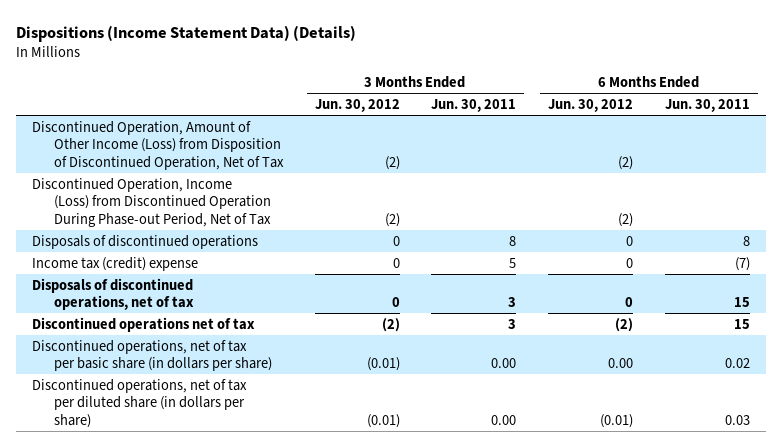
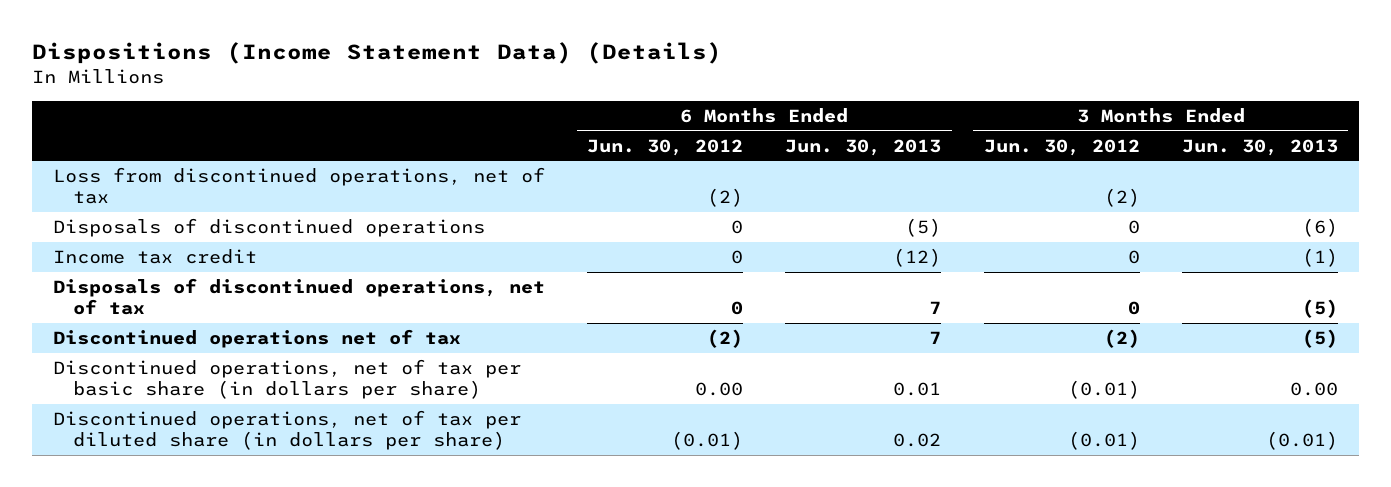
- | 3 Months Ended Jun. 30, 2012 | 3 Months Ended Jun. 30, 2011 | 6 Months Ended Jun. 30, 2012 | 6 Months Ended Jun. 30, 2011
+ | 6 Months Ended Jun. 30, 2012 | 6 Months Ended Jun. 30, 2013 | 3 Months Ended Jun. 30, 2012 | 3 Months Ended Jun. 30, 2013
- Discontinued Operation, Amount of Other Income (Loss) from Disposition of Discontinued Operation, Net of Tax | (2) | | (2) |
- Discontinued Operation, Income (Loss) from Discontinued Operation During Phase-out Period, Net of Tax | (2) | | (2) |
+ Loss from discontinued operations, net of tax | (2) | | (2) |
- Income tax (credit) expense | 0 | 5 | 0 | (7)
+ Income tax credit | 0 | (12) | 0 | (1)

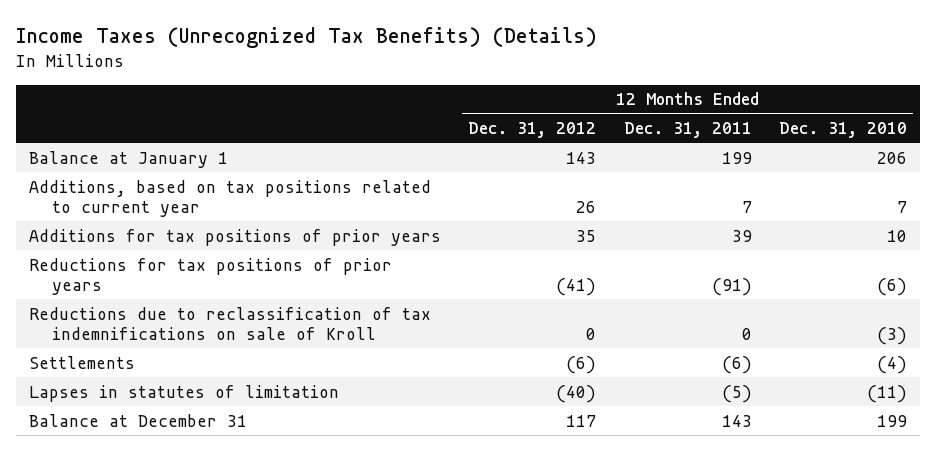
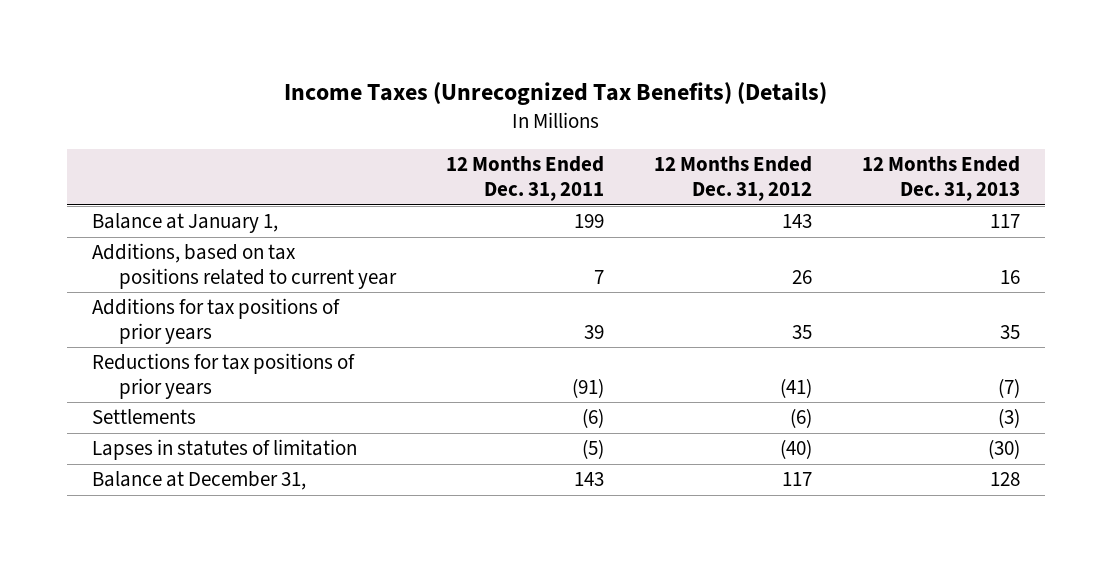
- | 12 Months Ended Dec. 31, 2012 | 12 Months Ended Dec. 31, 2011 | 12 Months Ended Dec. 31, 2010
+ | 12 Months Ended Dec. 31, 2011 | 12 Months Ended Dec. 31, 2012 | 12 Months Ended Dec. 31, 2013
- Balance at January 1 | 143 | 199 | 206
+ Balance at January 1, | 199 | 143 | 117
- Reductions due to reclassification of tax indemnifications on sale of Kroll | 0 | 0 | (3)
- Balance at December 31 | 117 | 143 | 199
+ Balance at December 31, | 143 | 117 | 128

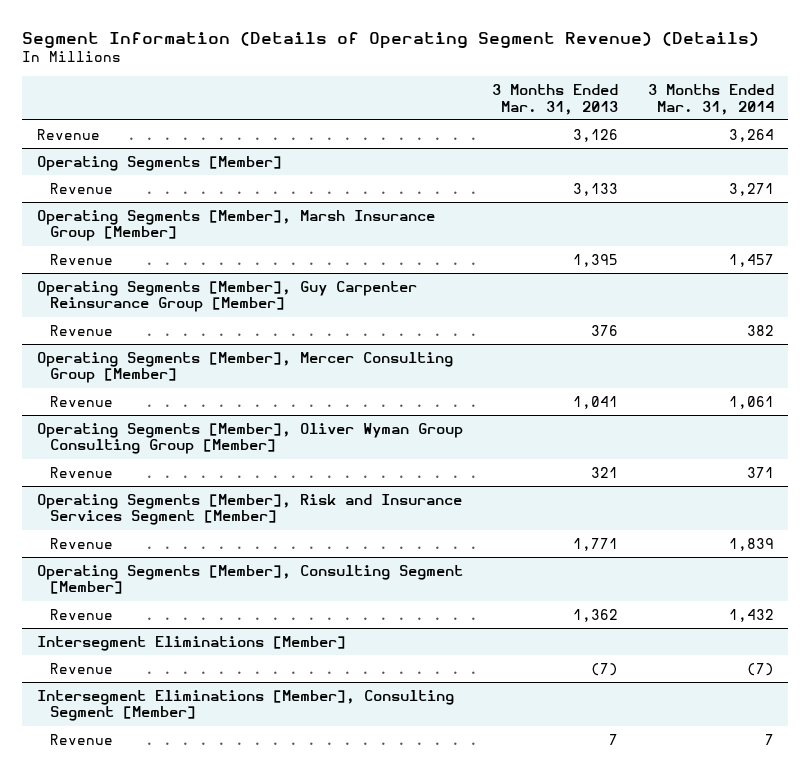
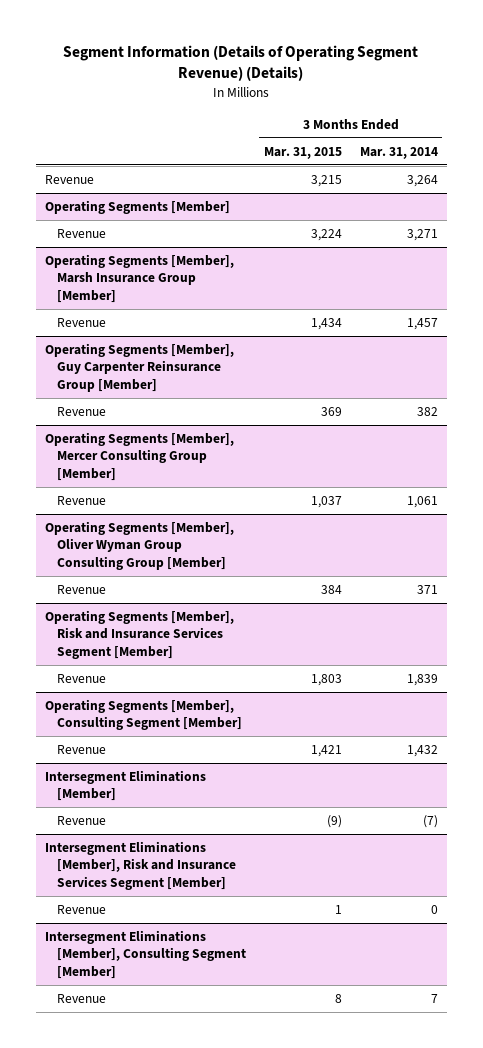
- | 3 Months Ended Mar. 31, 2013 | 3 Months Ended Mar. 31, 2014
+ | 3 Months Ended Mar. 31, 2015 | 3 Months Ended Mar. 31, 2014
+ Intersegment Eliminations [Member], Risk and Insurance Services Segment [Member]
+ Revenue | 1 | 0

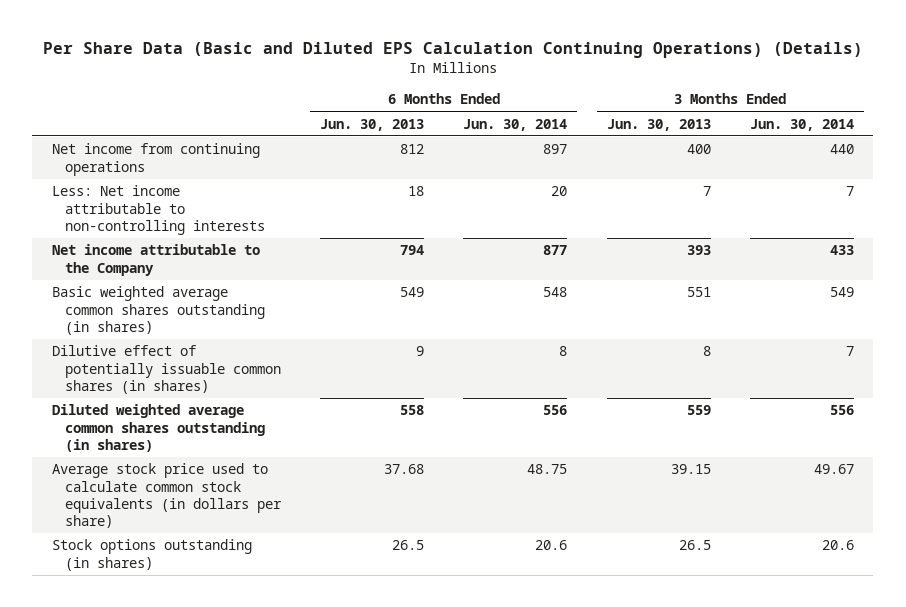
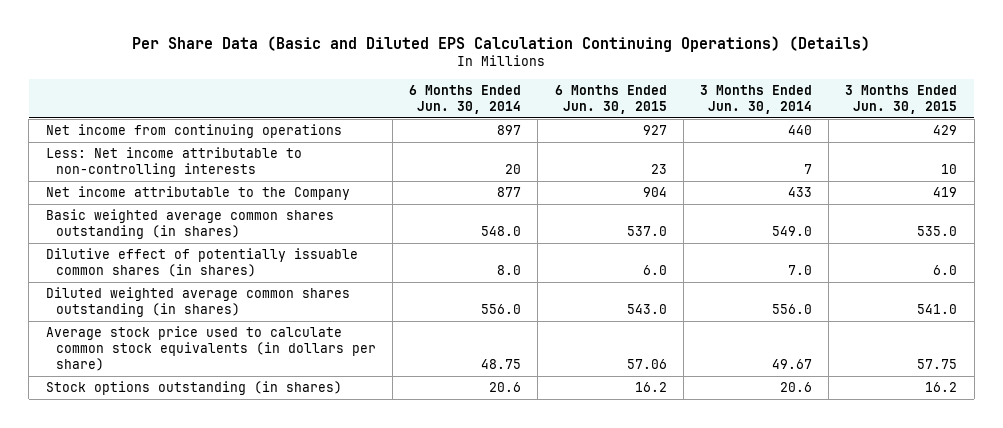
- | 6 Months Ended Jun. 30, 2013 | 6 Months Ended Jun. 30, 2014 | 3 Months Ended Jun. 30, 2013 | 3 Months Ended Jun. 30, 2014
+ | 6 Months Ended Jun. 30, 2014 | 6 Months Ended Jun. 30, 2015 | 3 Months Ended Jun. 30, 2014 | 3 Months Ended Jun. 30, 2015
- Basic weighted average common shares outstanding (in shares) | 549 | 548 | 551 | 549
- Dilutive effect of potentially issuable common shares (in shares) | 9 | 8 | 8 | 7
- Diluted weighted average common shares outstanding (in shares) | 558 | 556 | 559 | 556
+ Basic weighted average common shares outstanding (in shares) | 548.0 | 537.0 | 549.0 | 535.0
+ Dilutive effect of potentially issuable common shares (in shares) | 8.0 | 6.0 | 7.0 | 6.0
+ Diluted weighted average common shares outstanding (in shares) | 556.0 | 543.0 | 556.0 | 541.0

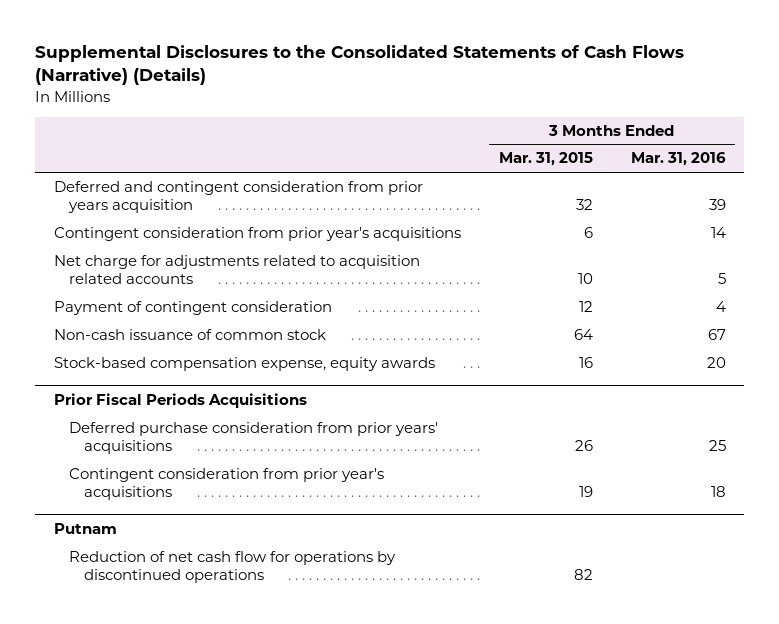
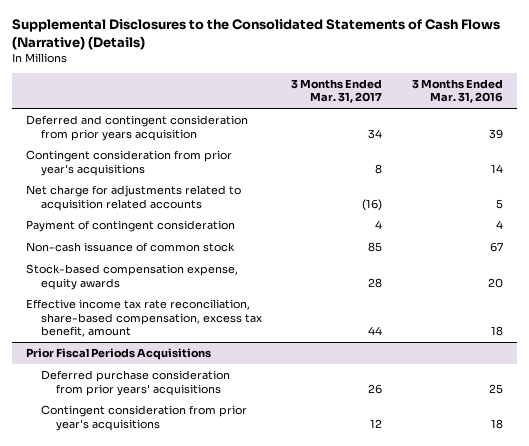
- | 3 Months Ended Mar. 31, 2015 | 3 Months Ended Mar. 31, 2016
+ | 3 Months Ended Mar. 31, 2017 | 3 Months Ended Mar. 31, 2016
+ Effective income tax rate reconciliation, share-based compensation, excess tax benefit, amount | 44 | 18
- Putnam
- Reduction of net cash flow for operations by discontinued operations | 82 |

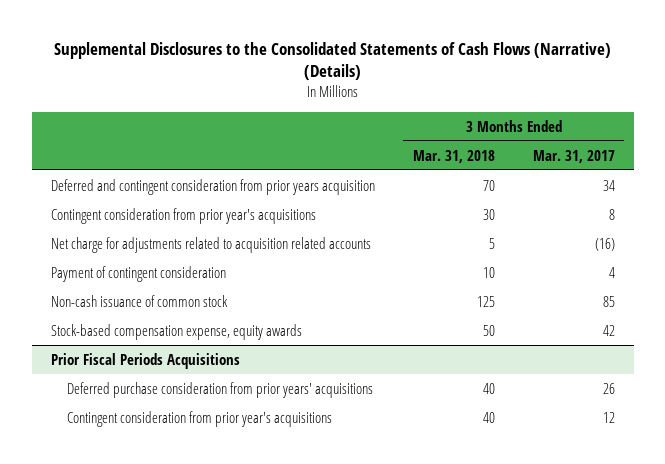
- | 3 Months Ended Mar. 31, 2017 | 3 Months Ended Mar. 31, 2016
+ | 3 Months Ended Mar. 31, 2018 | 3 Months Ended Mar. 31, 2017
- Stock-based compensation expense, equity awards | 28 | 20
- Effective income tax rate reconciliation, share-based compensation, excess tax benefit, amount | 44 | 18
+ Stock-based compensation expense, equity awards | 50 | 42

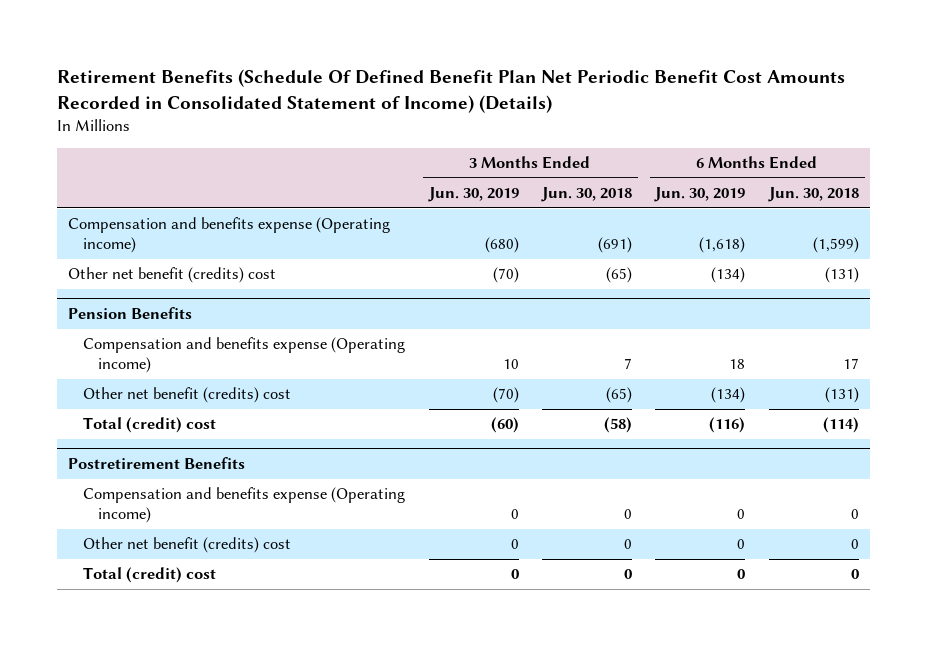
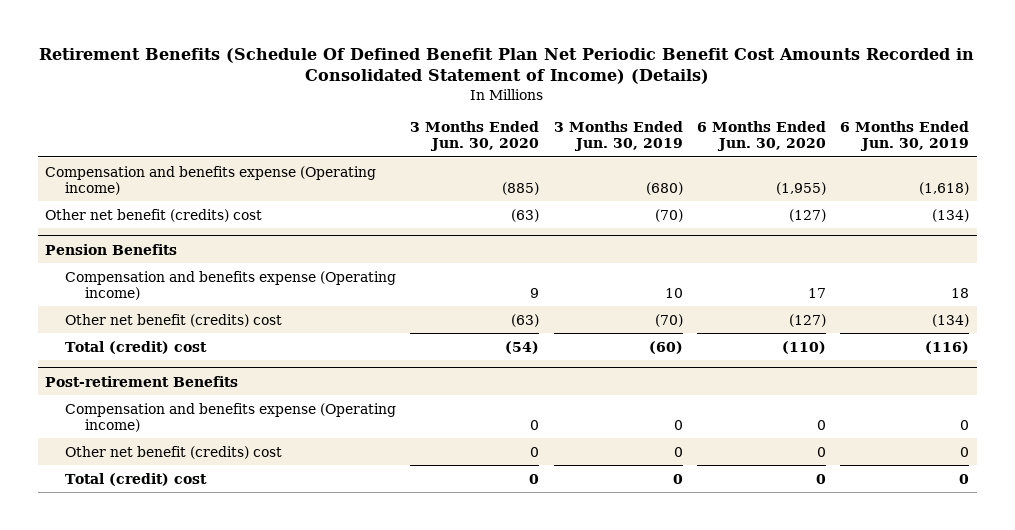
- | 3 Months Ended Jun. 30, 2019 | 3 Months Ended Jun. 30, 2018 | 6 Months Ended Jun. 30, 2019 | 6 Months Ended Jun. 30, 2018
+ | 3 Months Ended Jun. 30, 2020 | 3 Months Ended Jun. 30, 2019 | 6 Months Ended Jun. 30, 2020 | 6 Months Ended Jun. 30, 2019
- Postretirement Benefits
+ Post-retirement Benefits

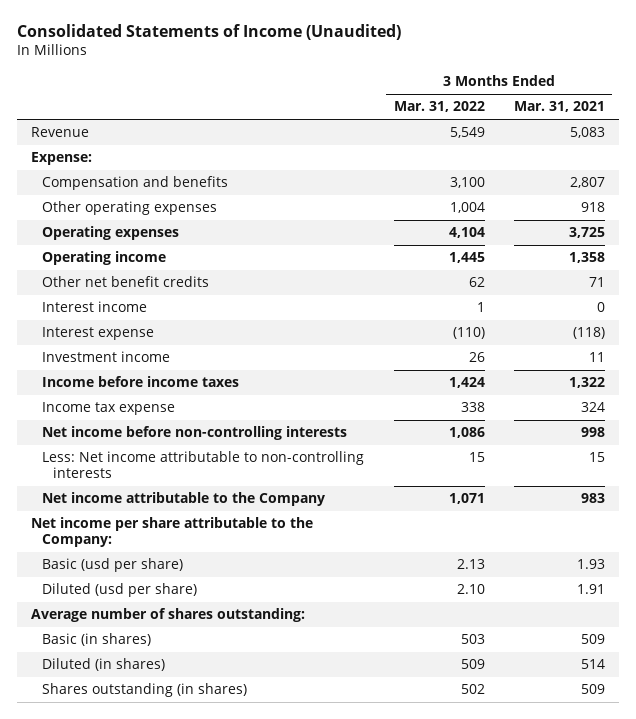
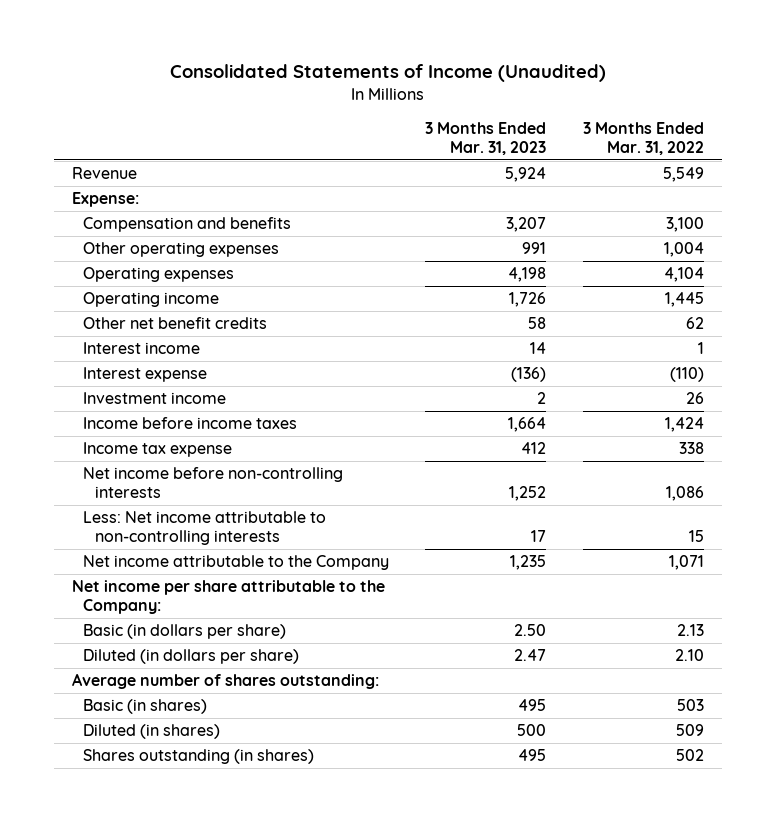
- | 3 Months Ended Mar. 31, 2022 | 3 Months Ended Mar. 31, 2021
+ | 3 Months Ended Mar. 31, 2023 | 3 Months Ended Mar. 31, 2022
- Basic (usd per share) | 2.13 | 1.93
- Diluted (usd per share) | 2.10 | 1.91
+ Basic (in dollars per share) | 2.50 | 2.13
+ Diluted (in dollars per share) | 2.47 | 2.10

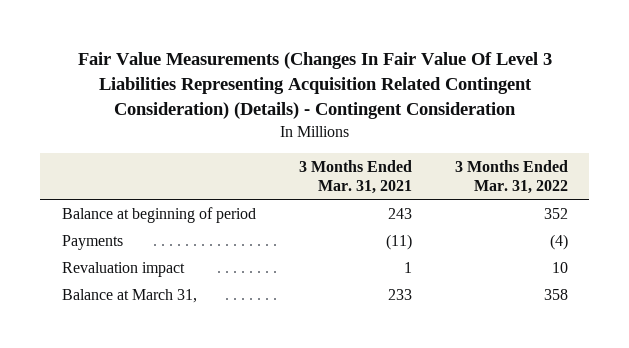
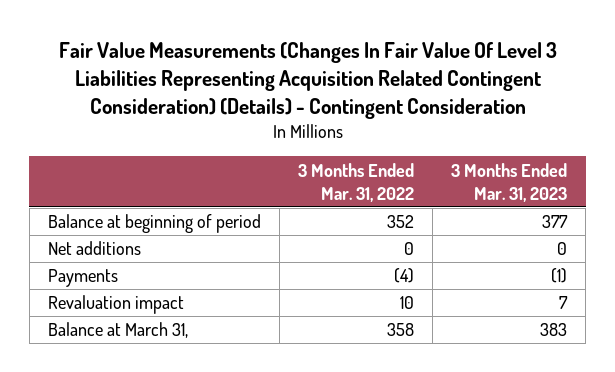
- | 3 Months Ended Mar. 31, 2021 | 3 Months Ended Mar. 31, 2022
+ | 3 Months Ended Mar. 31, 2022 | 3 Months Ended Mar. 31, 2023
+ Net additions | 0 | 0

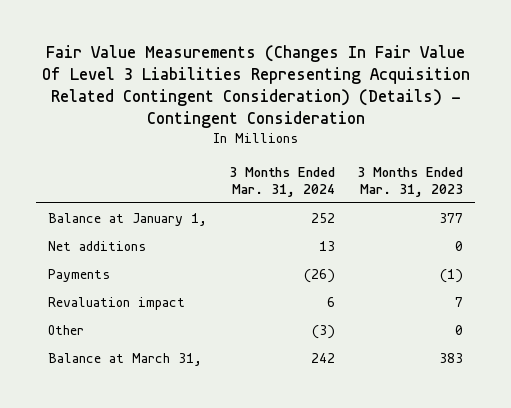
- | 3 Months Ended Mar. 31, 2022 | 3 Months Ended Mar. 31, 2023
+ | 3 Months Ended Mar. 31, 2024 | 3 Months Ended Mar. 31, 2023
- Balance at beginning of period | 352 | 377
+ Balance at January 1, | 252 | 377
+ Other | (3) | 0

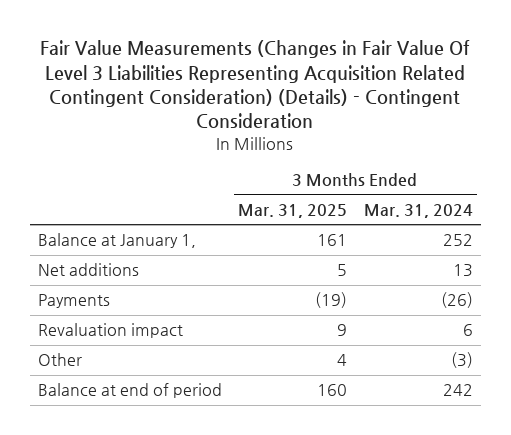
- Fair Value Measurements (Changes In Fair Value Of Level 3 Liabilities Representing Acquisition Related Contingent Consideration) (Details) - Contingent Consideration
+ Fair Value Measurements (Changes in Fair Value Of Level 3 Liabilities Representing Acquisition Related Contingent Consideration) (Details) - Contingent Consideration
- | 3 Months Ended Mar. 31, 2024 | 3 Months Ended Mar. 31, 2023
+ | 3 Months Ended Mar. 31, 2025 | 3 Months Ended Mar. 31, 2024
- Balance at March 31, | 242 | 383
+ Balance at end of period | 160 | 242

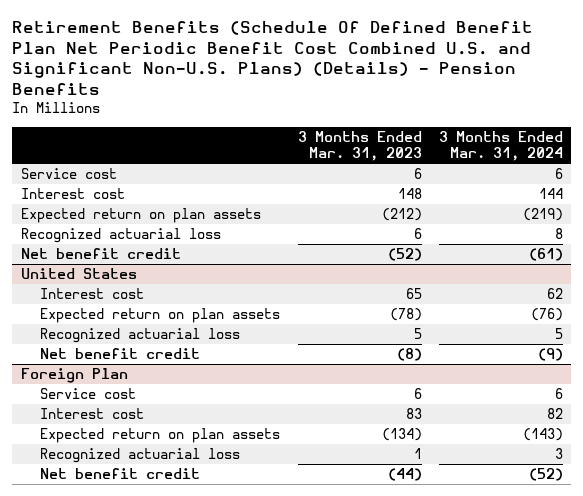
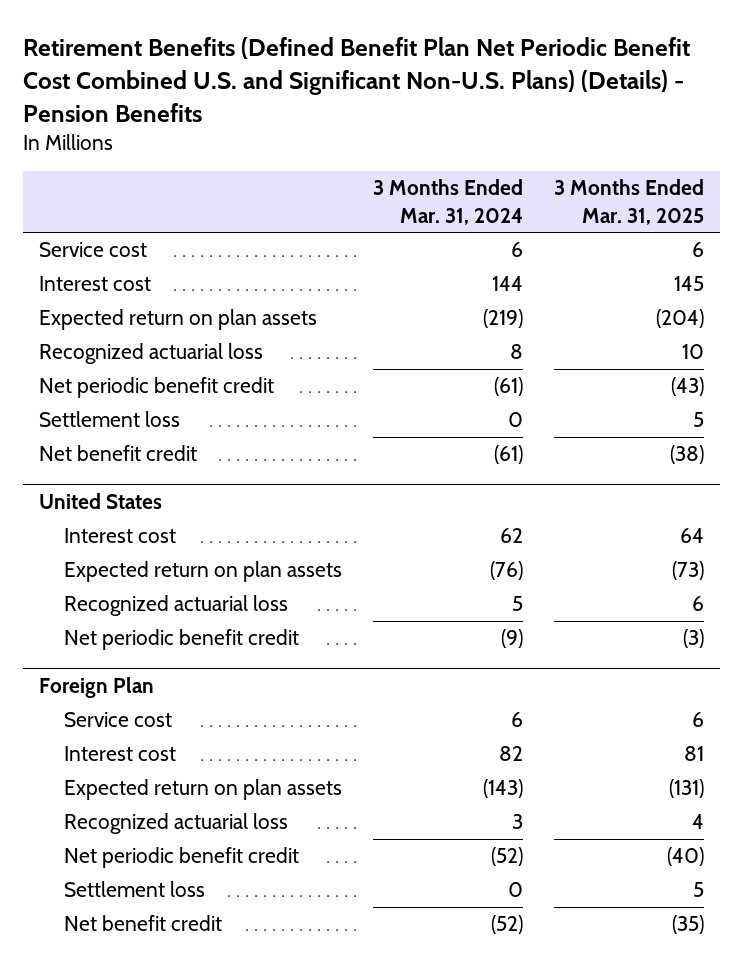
- Retirement Benefits (Schedule Of Defined Benefit Plan Net Periodic Benefit Cost Combined U.S. and Significant Non-U.S. Plans) (Details) - Pension Benefits
+ Retirement Benefits (Defined Benefit Plan Net Periodic Benefit Cost Combined U.S. and Significant Non-U.S. Plans) (Details) - Pension Benefits
- | 3 Months Ended Mar. 31, 2023 | 3 Months Ended Mar. 31, 2024
+ | 3 Months Ended Mar. 31, 2024 | 3 Months Ended Mar. 31, 2025
+ Net periodic benefit credit | (61) | (43)
+ Settlement loss | 0 | 5
@ United States
- Net benefit credit | (8) | (9)
+ Net periodic benefit credit | (9) | (3)
@ Foreign Plan
+ Net periodic benefit credit | (52) | (40)
+ Settlement loss | 0 | 5

